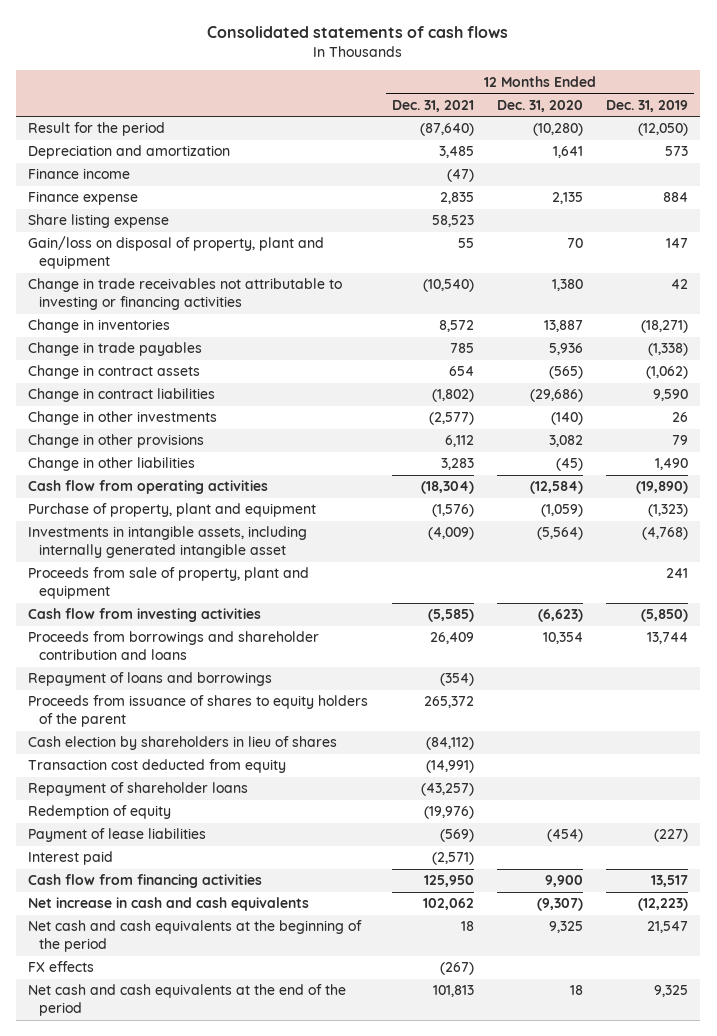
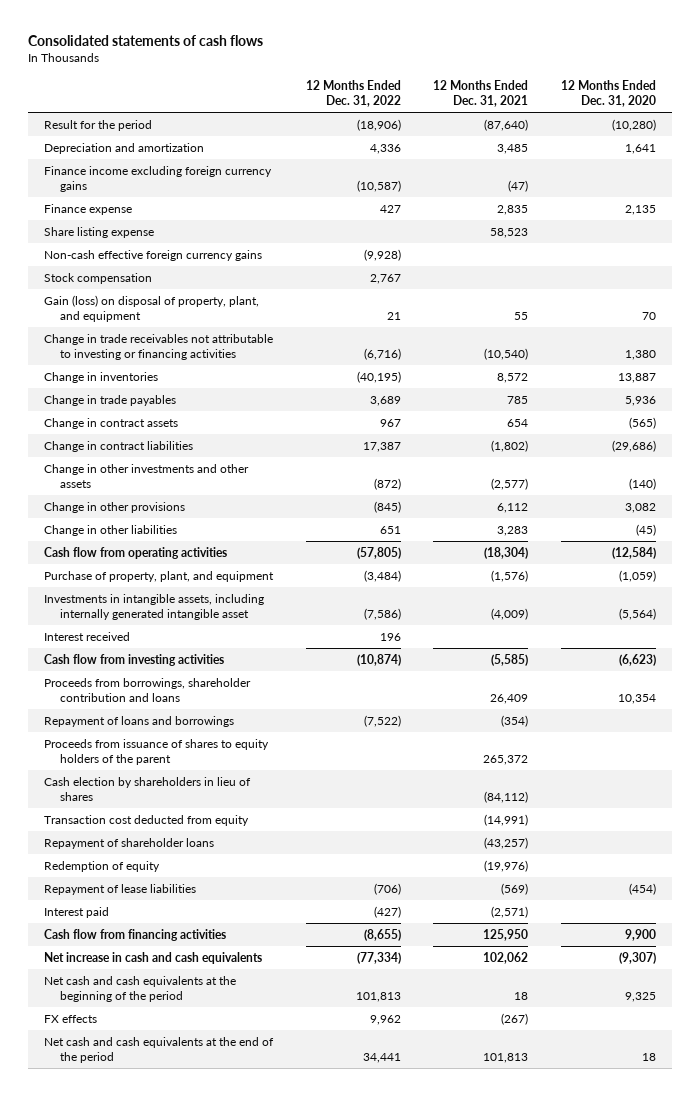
- | 12 Months Ended Dec. 31, 2021 | 12 Months Ended Dec. 31, 2020 | 12 Months Ended Dec. 31, 2019
+ | 12 Months Ended Dec. 31, 2022 | 12 Months Ended Dec. 31, 2021 | 12 Months Ended Dec. 31, 2020
- Finance income | (47) | |
+ Finance income excluding foreign currency gains | (10,587) | (47) |
- Gain/loss on disposal of property, plant and equipment | 55 | 70 | 147
+ Non-cash effective foreign currency gains | (9,928) | |
+ Stock compensation | 2,767 | |
+ Gain (loss) on disposal of property, plant, and equipment | 21 | 55 | 70
- Change in other investments | (2,577) | (140) | 26
+ Change in other investments and other assets | (872) | (2,577) | (140)
- Purchase of property, plant and equipment | (1,576) | (1,059) | (1,323)
+ Purchase of property, plant, and equipment | (3,484) | (1,576) | (1,059)
- Proceeds from sale of property, plant and equipment | | | 241
+ Interest received | 196 | |
- Proceeds from borrowings and shareholder contribution and loans | 26,409 | 10,354 | 13,744
+ Proceeds from borrowings, shareholder contribution and loans | | 26,409 | 10,354
- Payment of lease liabilities | (569) | (454) | (227)
+ Repayment of lease liabilities | (706) | (569) | (454)

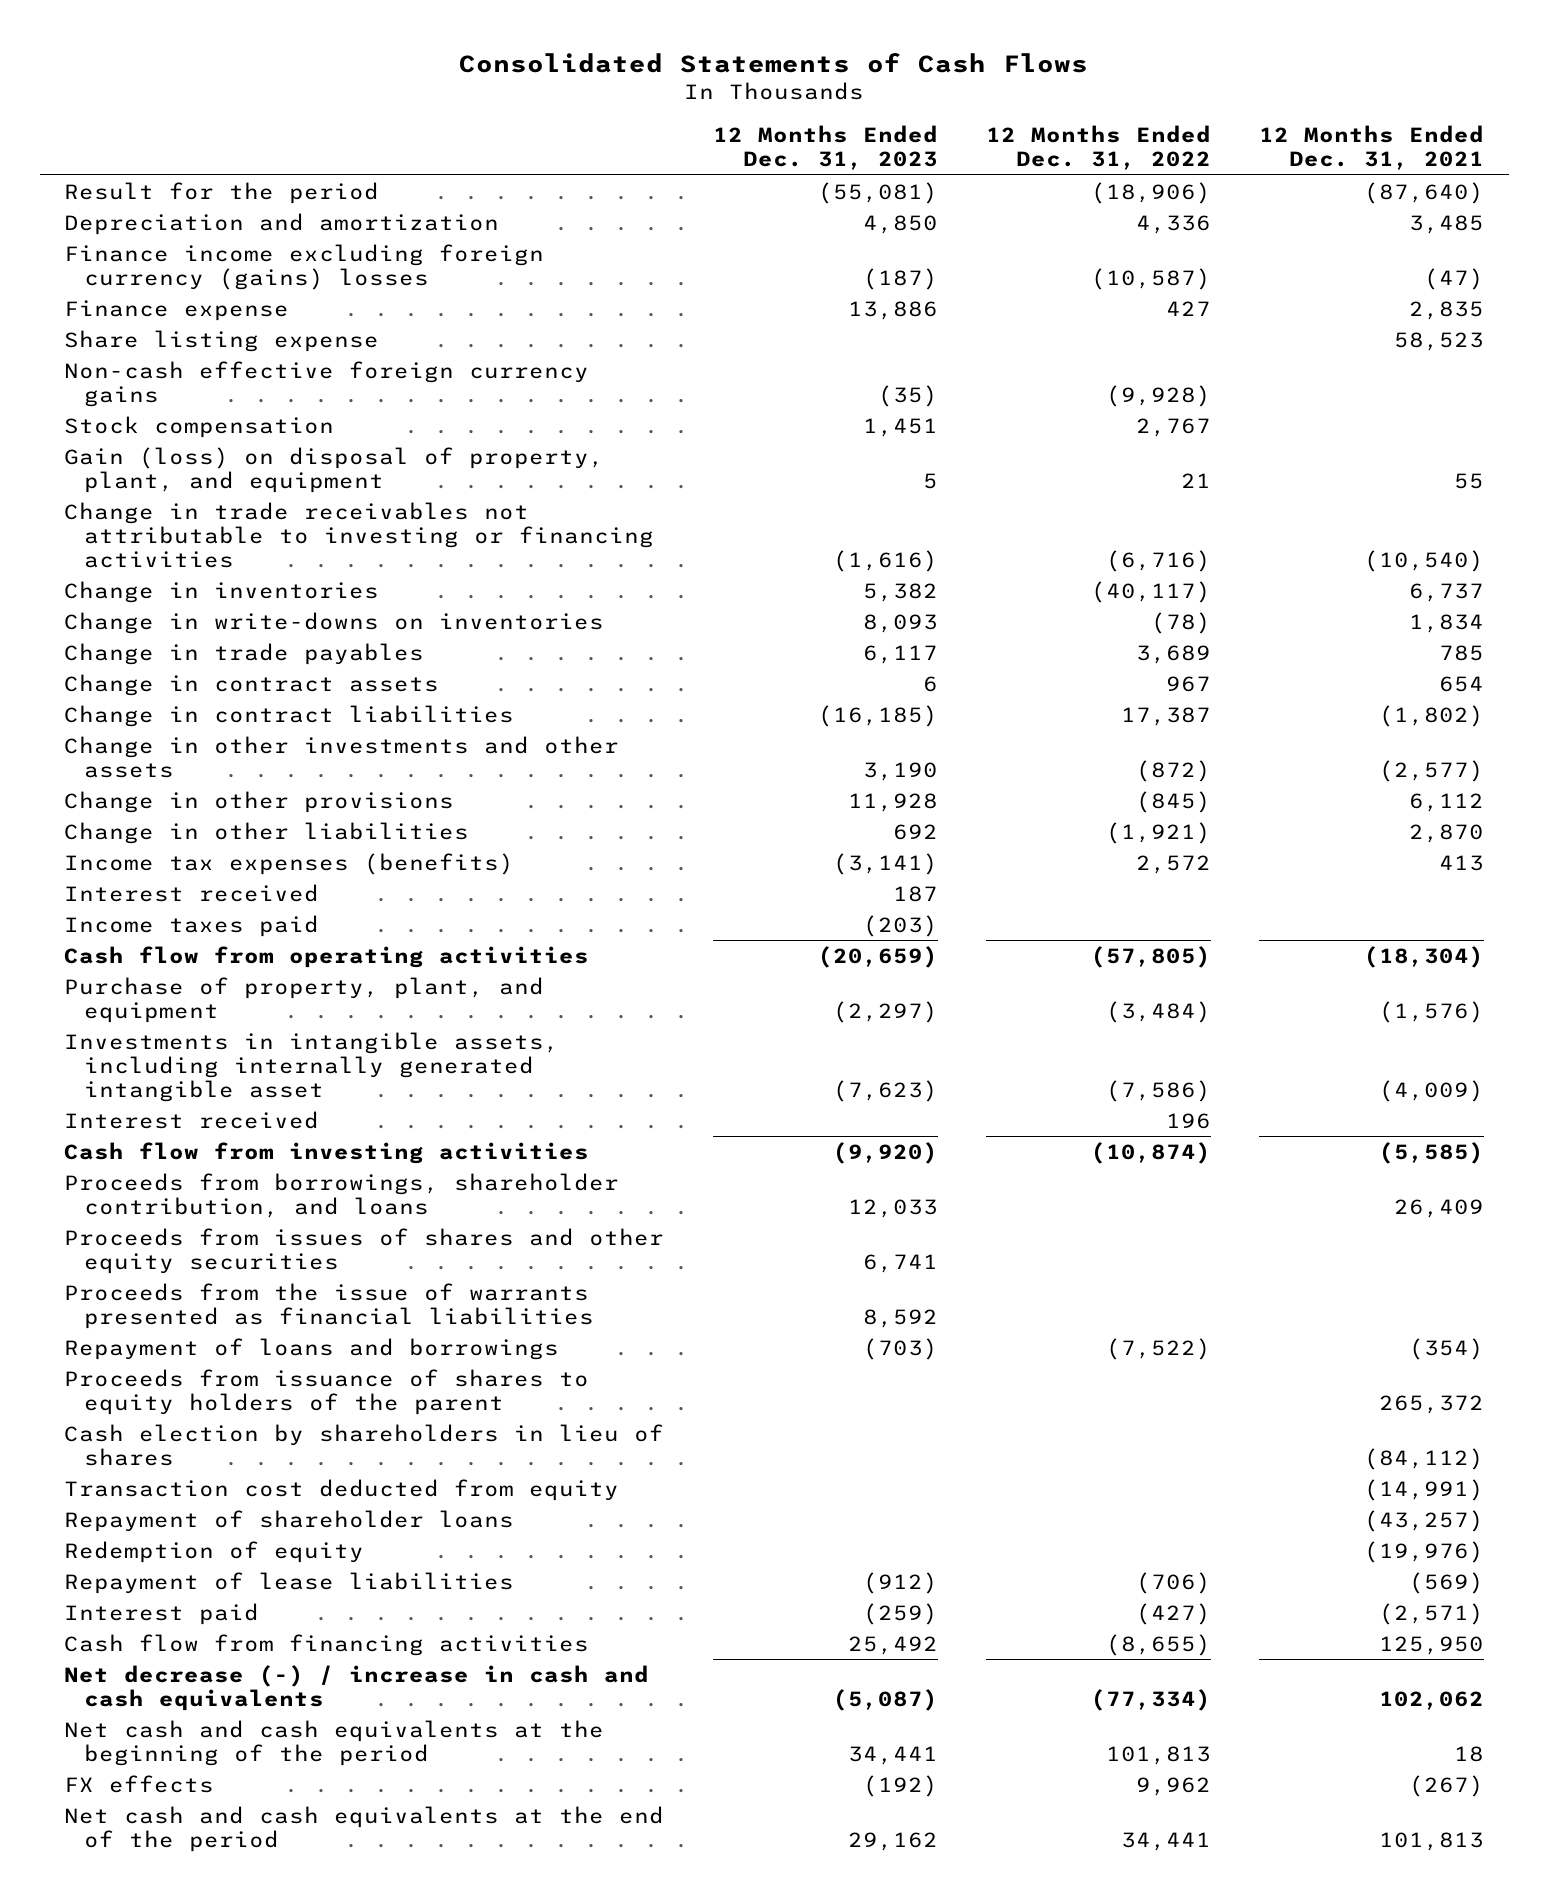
- Consolidated statements of cash flows
+ Consolidated Statements of Cash Flows
- | 12 Months Ended Dec. 31, 2022 | 12 Months Ended Dec. 31, 2021 | 12 Months Ended Dec. 31, 2020
+ | 12 Months Ended Dec. 31, 2023 | 12 Months Ended Dec. 31, 2022 | 12 Months Ended Dec. 31, 2021
- Finance income excluding foreign currency gains | (10,587) | (47) |
+ Finance income excluding foreign currency (gains) losses | (187) | (10,587) | (47)
- Change in inventories | (40,195) | 8,572 | 13,887
+ Change in inventories | 5,382 | (40,117) | 6,737
+ Change in write-downs on inventories | 8,093 | (78) | 1,834
- Change in other liabilities | 651 | 3,283 | (45)
+ Change in other liabilities | 692 | (1,921) | 2,870
+ Income tax expenses (benefits) | (3,141) | 2,572 | 413
+ Interest received | 187 | |
+ Income taxes paid | (203) | |
- Proceeds from borrowings, shareholder contribution and loans | | 26,409 | 10,354
+ Proceeds from borrowings, shareholder contribution, and loans | 12,033 | | 26,409
+ Proceeds from issues of shares and other equity securities | 6,741 | |
+ Proceeds from the issue of warrants presented as financial liabilities | 8,592 | |
- Net increase in cash and cash equivalents | (77,334) | 102,062 | (9,307)
+ Net decrease (-) / increase in cash and cash equivalents | (5,087) | (77,334) | 102,062

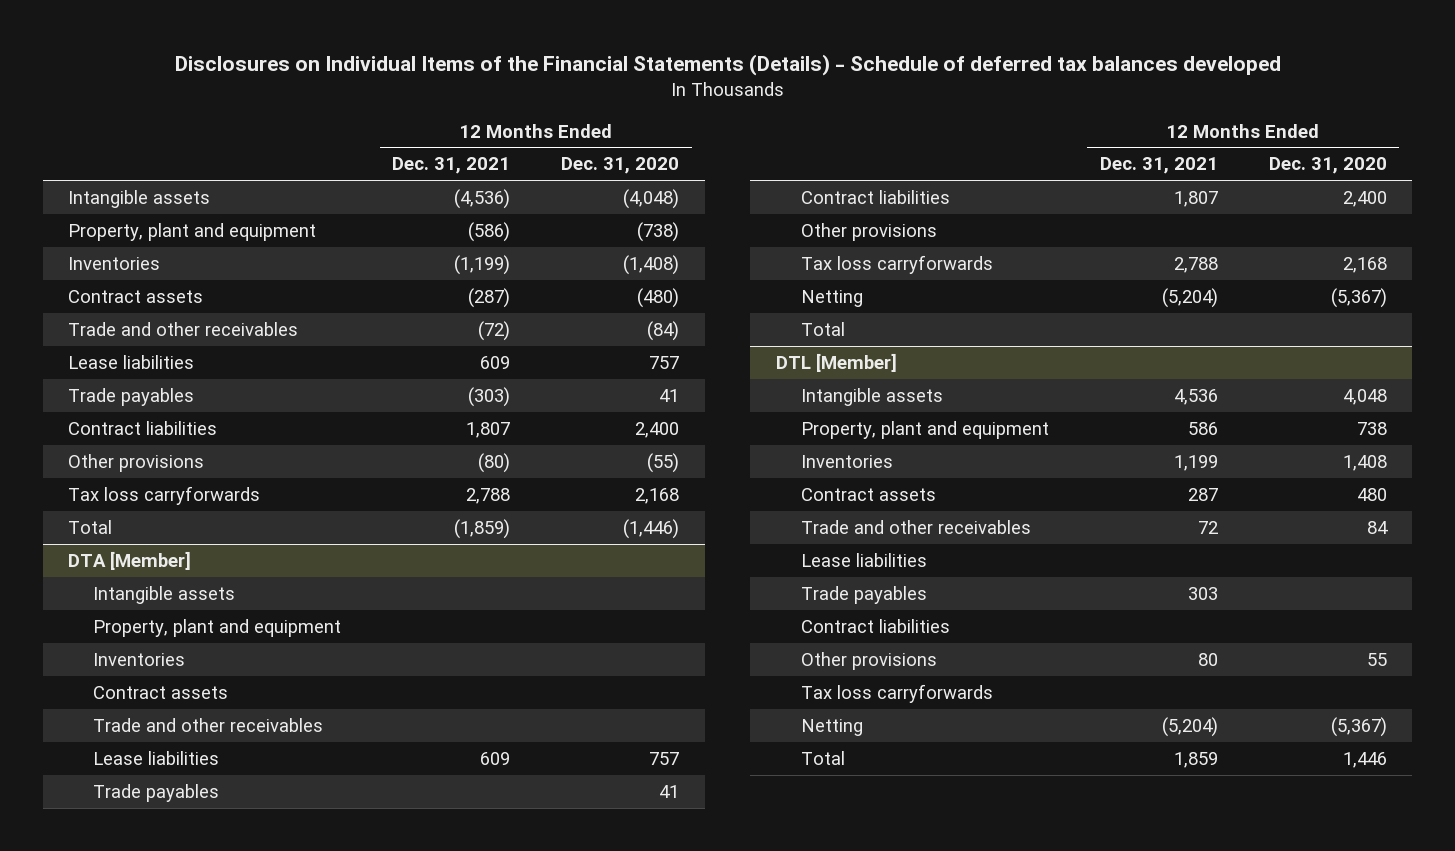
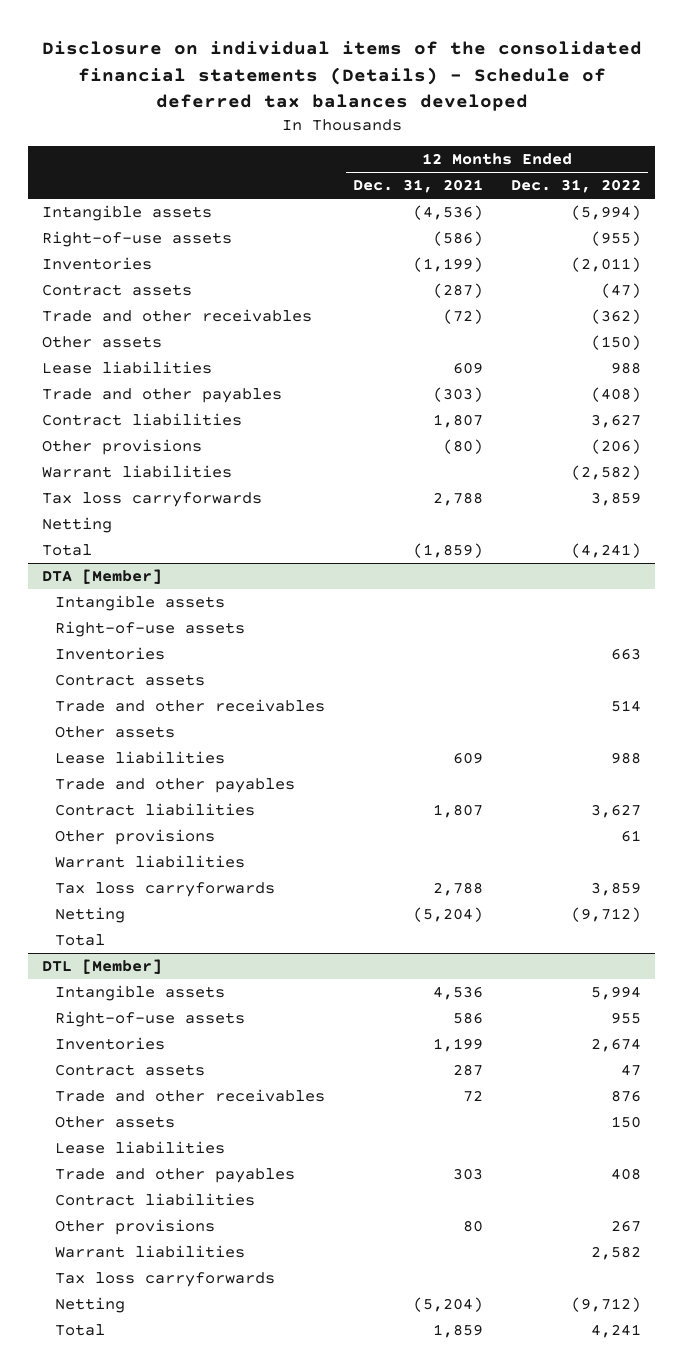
- Disclosures on Individual Items of the Financial Statements (Details) - Schedule of deferred tax balances developed
+ Disclosure on individual items of the consolidated financial statements (Details) - Schedule of deferred tax balances developed
- | 12 Months Ended Dec. 31, 2021 | 12 Months Ended Dec. 31, 2020
+ | 12 Months Ended Dec. 31, 2021 | 12 Months Ended Dec. 31, 2022
- Property, plant and equipment | (586) | (738)
+ Right-of-use assets | (586) | (955)
+ Other assets | | (150)
- Trade payables | (303) | 41
+ Trade and other payables | (303) | (408)
+ Warrant liabilities | | (2,582)
+ Netting
@ DTA [Member]
- Property, plant and equipment
+ Right-of-use assets
+ Other assets
- Trade payables | | 41
+ Trade and other payables
+ Warrant liabilities
@ DTL [Member]
- Property, plant and equipment | 586 | 738
+ Right-of-use assets | 586 | 955
+ Other assets | | 150
- Trade payables | 303 |
+ Trade and other payables | 303 | 408
+ Warrant liabilities | | 2,582

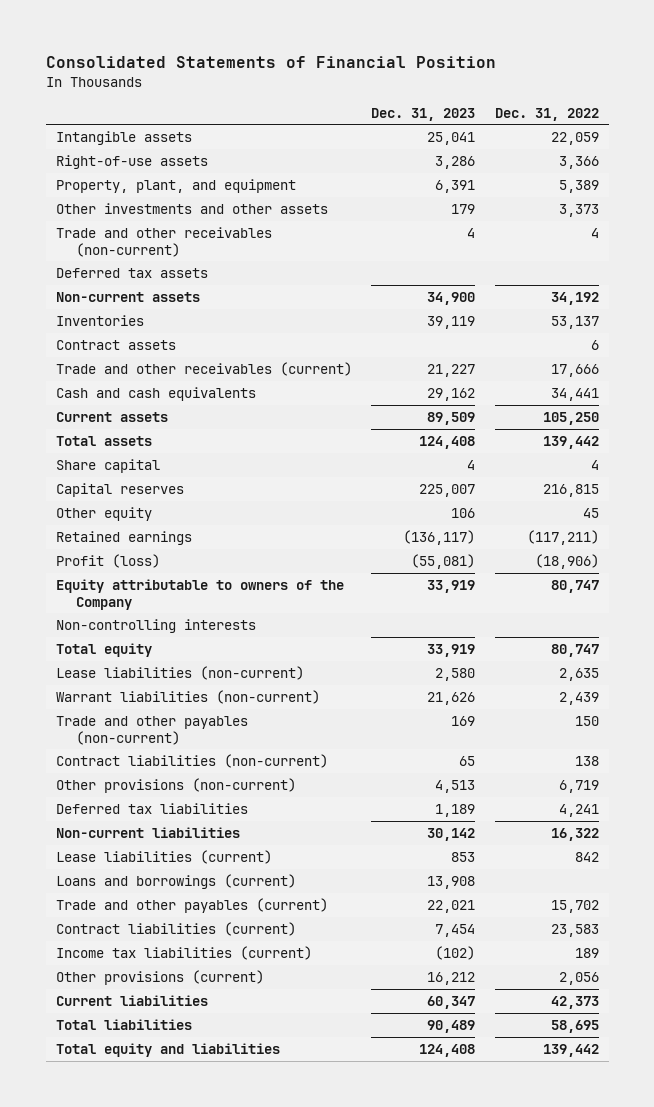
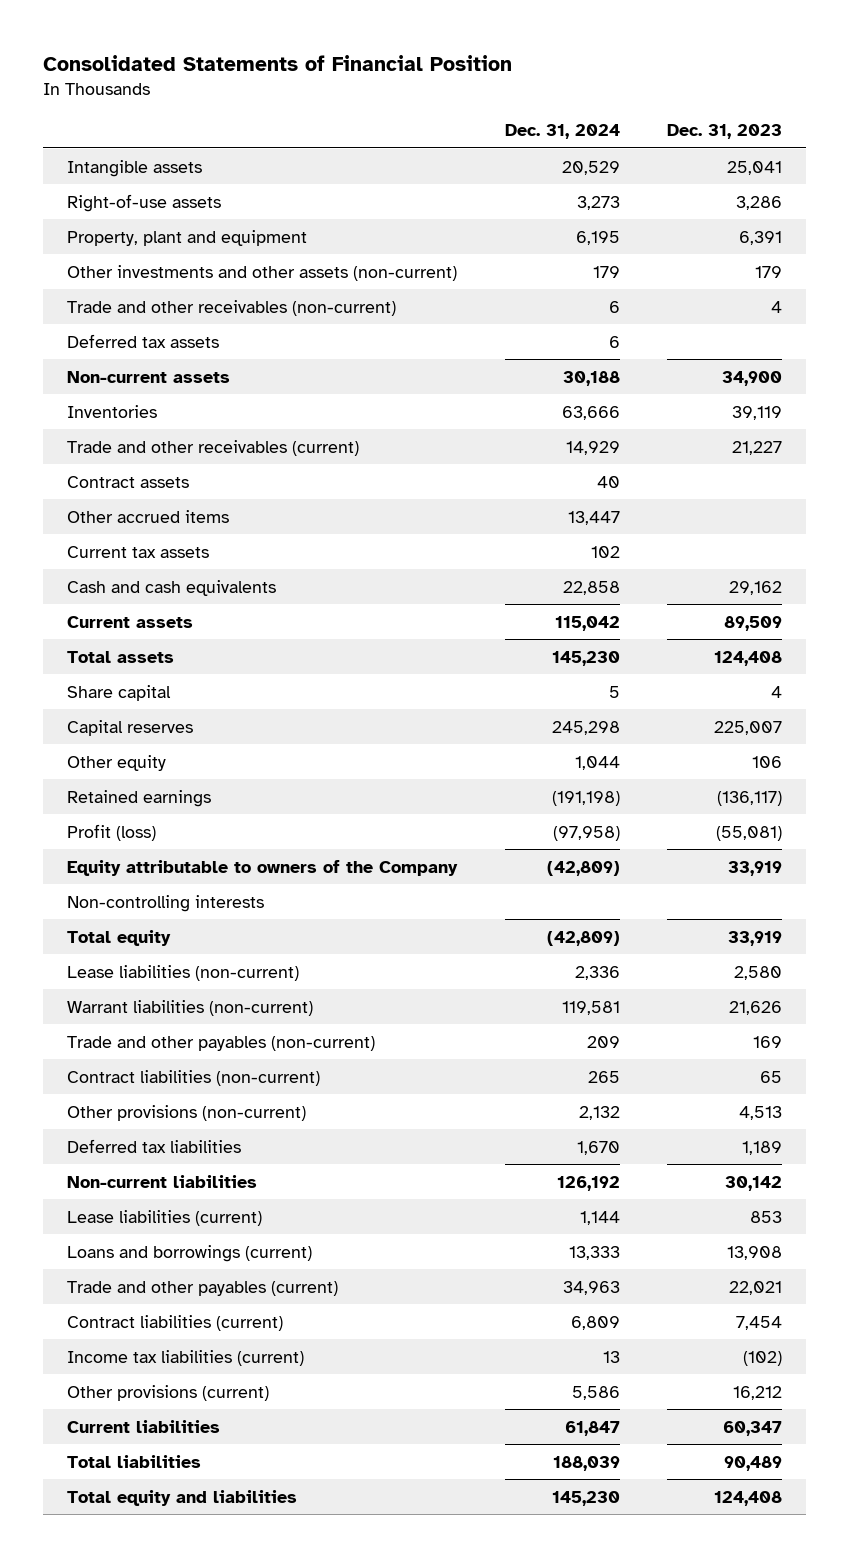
- | Dec. 31, 2023 | Dec. 31, 2022
+ | Dec. 31, 2024 | Dec. 31, 2023
- Property, plant, and equipment | 6,391 | 5,389
- Other investments and other assets | 179 | 3,373
+ Property, plant and equipment | 6,195 | 6,391
+ Other investments and other assets (non-current) | 179 | 179
moved down: Contract assets | 40 |
+ Other accrued items | 13,447 |
+ Current tax assets | 102 |

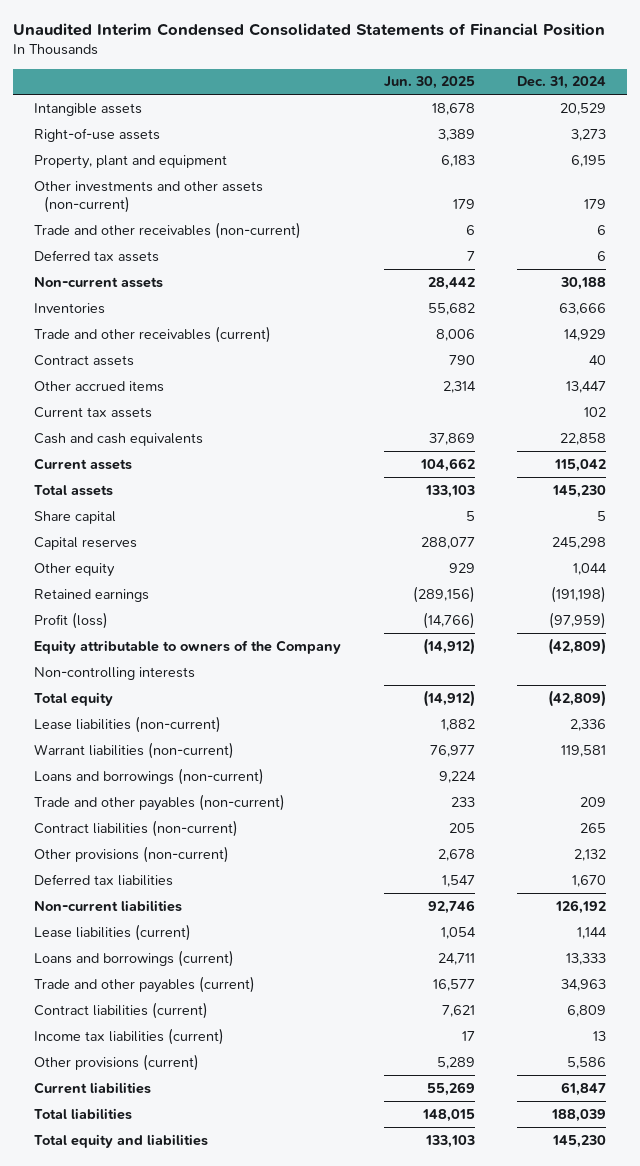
- Consolidated Statements of Financial Position
+ Unaudited Interim Condensed Consolidated Statements of Financial Position
- | Dec. 31, 2024 | Dec. 31, 2023
+ | Jun. 30, 2025 | Dec. 31, 2024
- Profit (loss) | (97,958) | (55,081)
+ Profit (loss) | (14,766) | (97,959)
+ Loans and borrowings (non-current) | 9,224 |

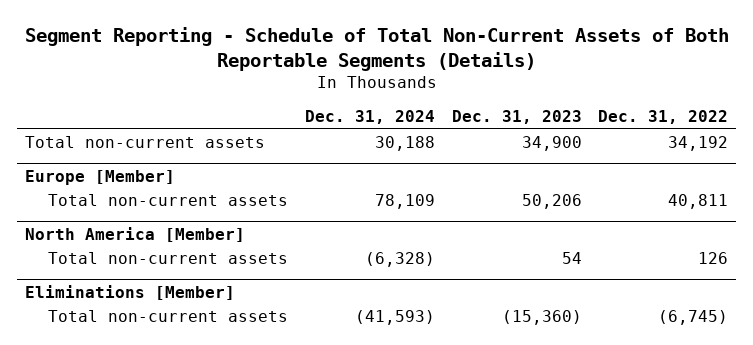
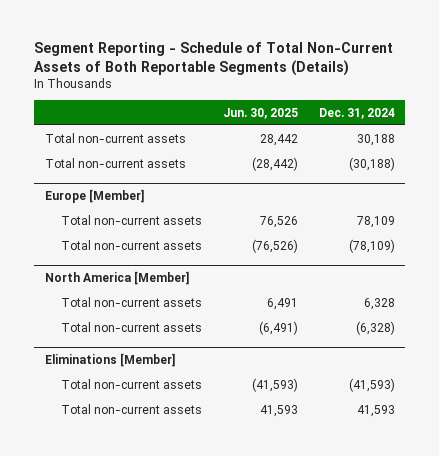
- | Dec. 31, 2024 | Dec. 31, 2023 | Dec. 31, 2022
+ | Jun. 30, 2025 | Dec. 31, 2024
+ Total non-current assets | (28,442) | (30,188)
@ Europe [Member]
+ Total non-current assets | (76,526) | (78,109)
@ North America [Member]
+ Total non-current assets | 6,491 | 6,328
@ Eliminations [Member]
+ Total non-current assets | 41,593 | 41,593

